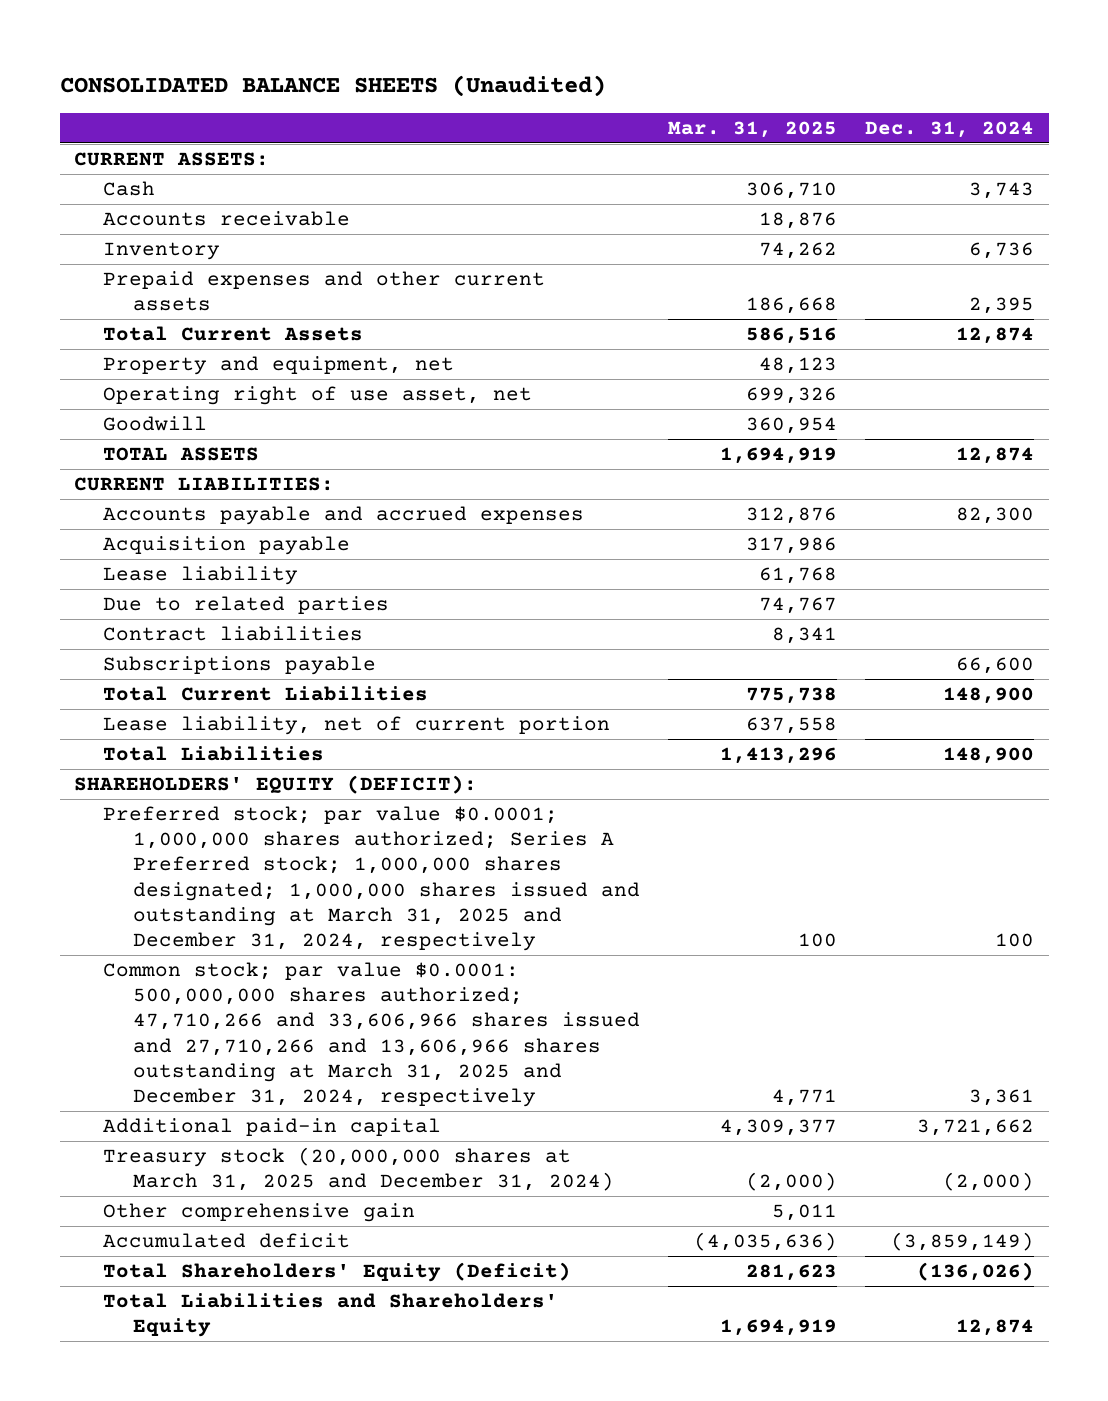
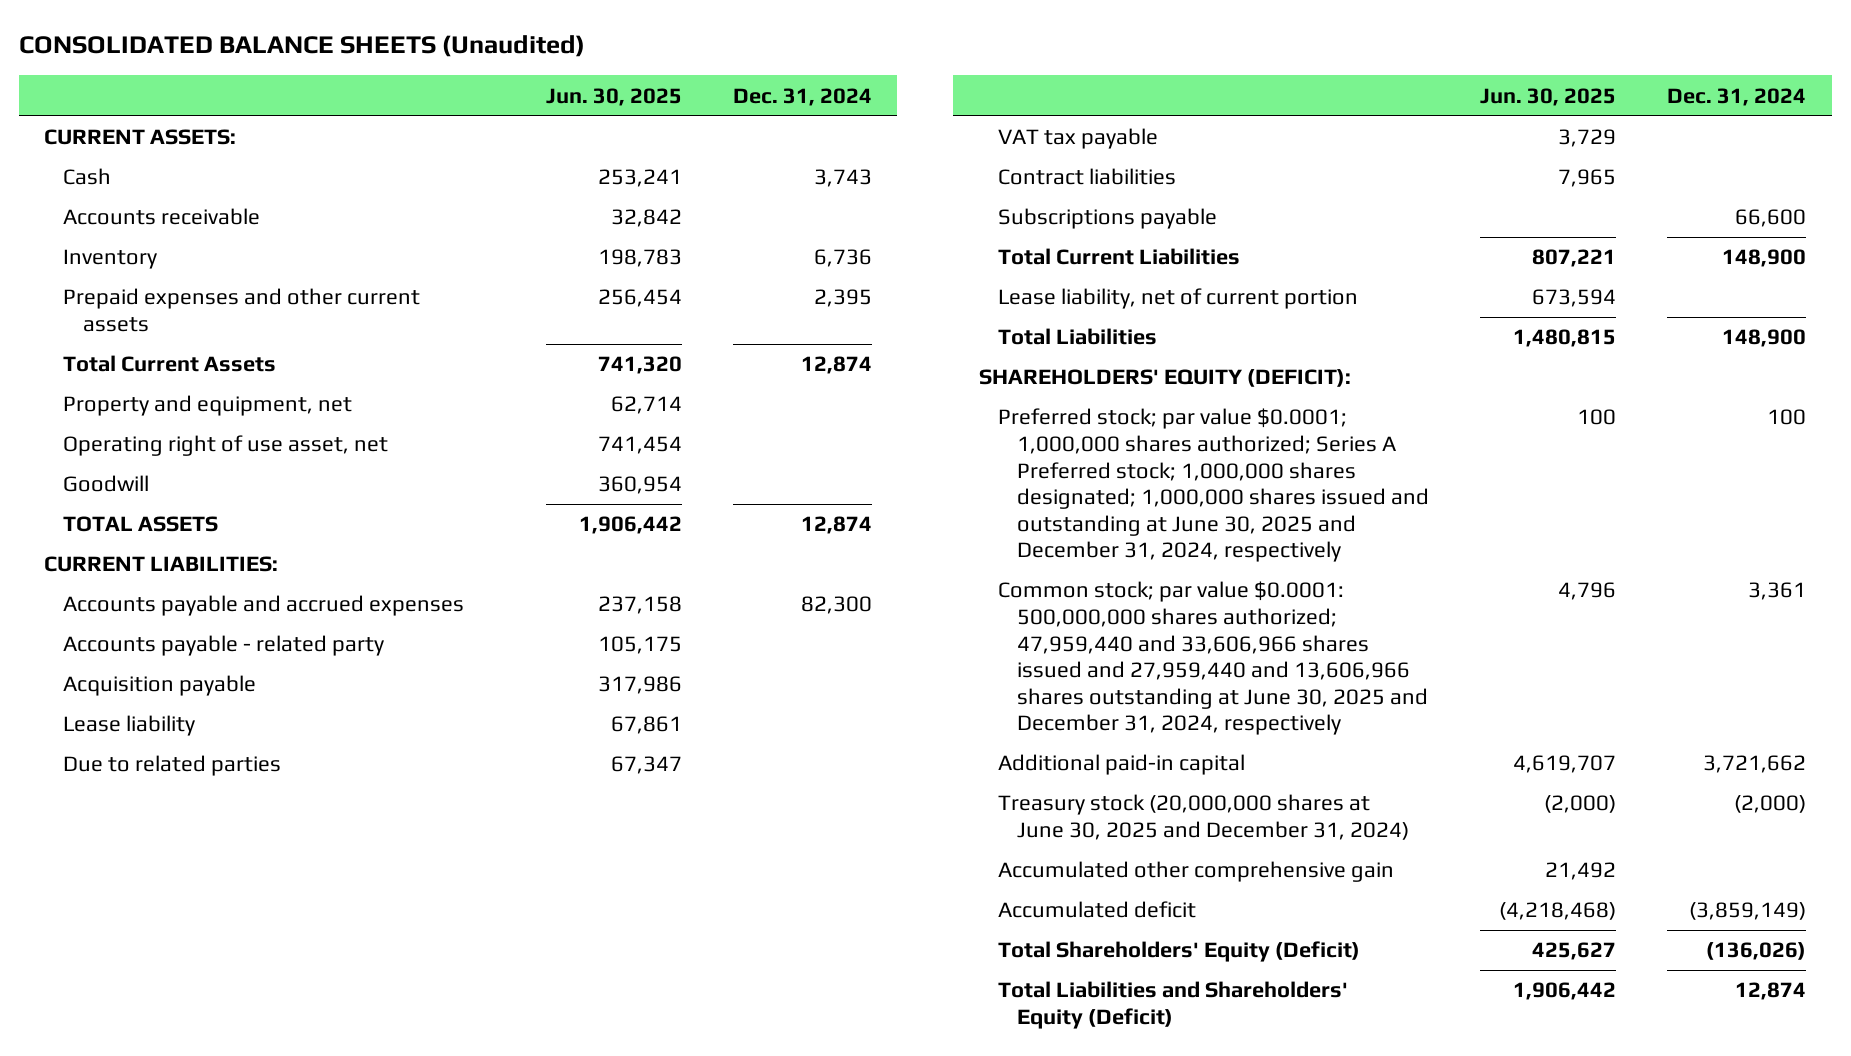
- | Mar. 31, 2025 | Dec. 31, 2024
+ | Jun. 30, 2025 | Dec. 31, 2024
+ Accounts payable - related party | 105,175 |
+ VAT tax payable | 3,729 |
- Preferred stock; par value $0.0001; 1,000,000 shares authorized; Series A Preferred stock; 1,000,000 shares designated; 1,000,000 shares issued and outstanding at March 31, 2025 and December 31, 2024, respectively | 100 | 100
- Common stock; par value $0.0001: 500,000,000 shares authorized; 47,710,266 and 33,606,966 shares issued and 27,710,266 and 13,606,966 shares outstanding at March 31, 2025 and December 31, 2024, respectively | 4,771 | 3,361
+ Preferred stock; par value $0.0001; 1,000,000 shares authorized; Series A Preferred stock; 1,000,000 shares designated; 1,000,000 shares issued and outstanding at June 30, 2025 and December 31, 2024, respectively | 100 | 100
+ Common stock; par value $0.0001: 500,000,000 shares authorized; 47,959,440 and 33,606,966 shares issued and 27,959,440 and 13,606,966 shares outstanding at June 30, 2025 and December 31, 2024, respectively | 4,796 | 3,361
- Treasury stock (20,000,000 shares at March 31, 2025 and December 31, 2024) | (2,000) | (2,000)
- Other comprehensive gain | 5,011 |
+ Treasury stock (20,000,000 shares at June 30, 2025 and December 31, 2024) | (2,000) | (2,000)
+ Accumulated other comprehensive gain | 21,492 |
- Total Liabilities and Shareholders' Equity | 1,694,919 | 12,874
+ Total Liabilities and Shareholders' Equity (Deficit) | 1,906,442 | 12,874

